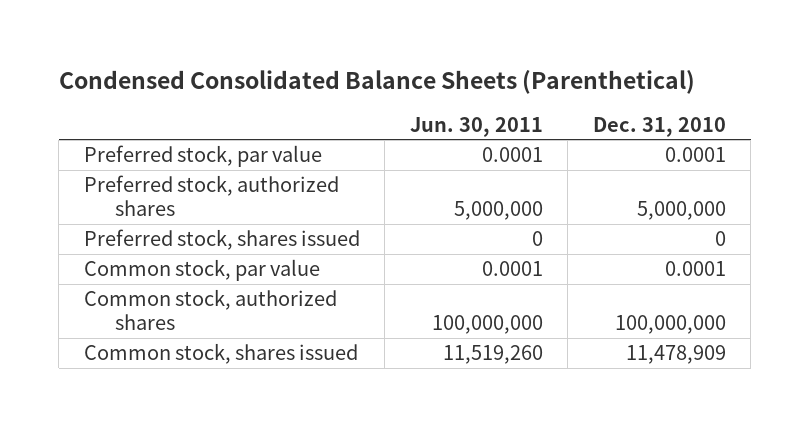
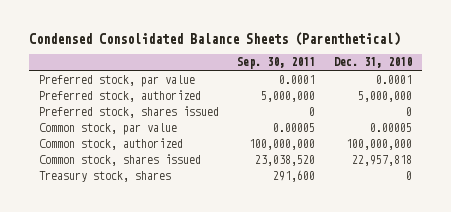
- | Jun. 30, 2011 | Dec. 31, 2010
+ | Sep. 30, 2011 | Dec. 31, 2010
- Preferred stock, authorized shares | 5,000,000 | 5,000,000
+ Preferred stock, authorized | 5,000,000 | 5,000,000
- Common stock, par value | 0.0001 | 0.0001
- Common stock, authorized shares | 100,000,000 | 100,000,000
- Common stock, shares issued | 11,519,260 | 11,478,909
+ Common stock, par value | 0.00005 | 0.00005
+ Common stock, authorized | 100,000,000 | 100,000,000
+ Common stock, shares issued | 23,038,520 | 22,957,818
+ Treasury stock, shares | 291,600 | 0

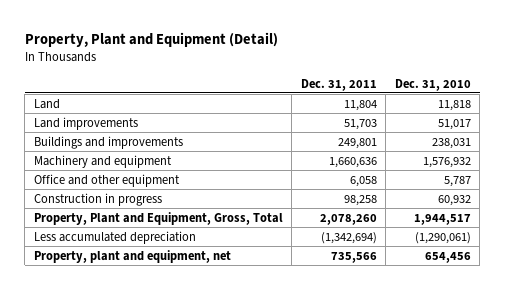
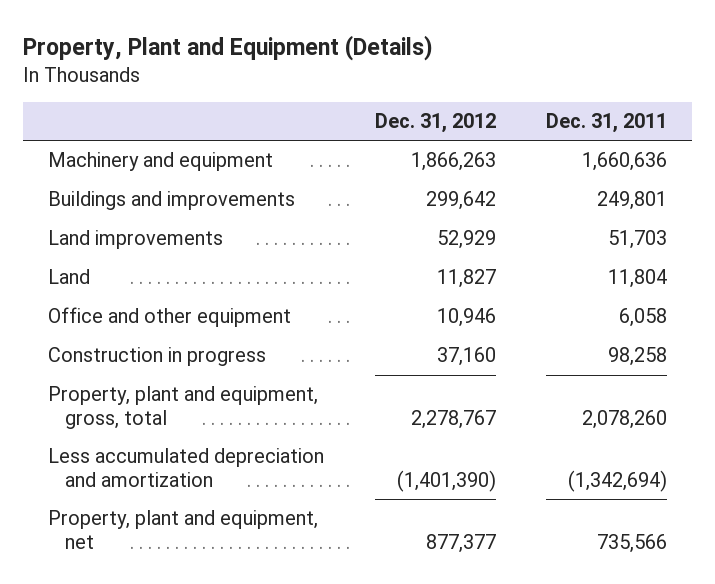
- Property, Plant and Equipment (Detail)
+ Property, Plant and Equipment (Details)
- | Dec. 31, 2011 | Dec. 31, 2010
+ | Dec. 31, 2012 | Dec. 31, 2011
moved down: Buildings and improvements | 299,642 | 249,801
moved down: Land improvements | 52,929 | 51,703
moved down: Land | 11,827 | 11,804
- Property, Plant and Equipment, Gross, Total | 2,078,260 | 1,944,517
- Less accumulated depreciation | (1,342,694) | (1,290,061)
+ Property, plant and equipment, gross, total | 2,278,767 | 2,078,260
+ Less accumulated depreciation and amortization | (1,401,390) | (1,342,694)

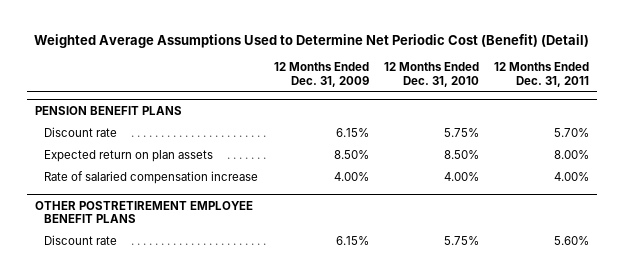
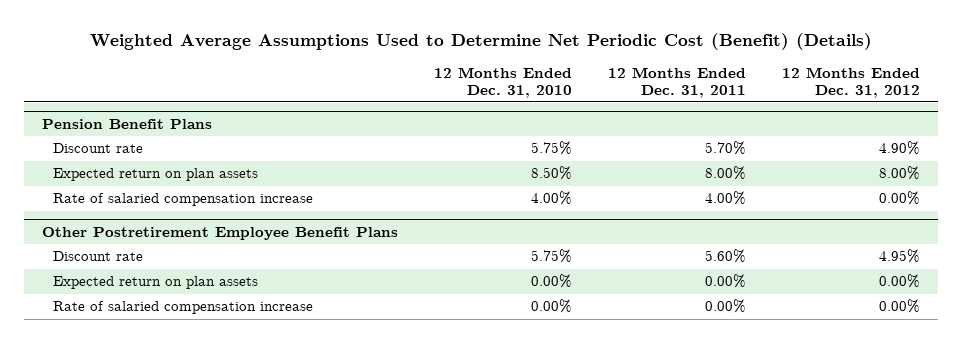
- Weighted Average Assumptions Used to Determine Net Periodic Cost (Benefit) (Detail)
+ Weighted Average Assumptions Used to Determine Net Periodic Cost (Benefit) (Details)
- | 12 Months Ended Dec. 31, 2009 | 12 Months Ended Dec. 31, 2010 | 12 Months Ended Dec. 31, 2011
+ | 12 Months Ended Dec. 31, 2010 | 12 Months Ended Dec. 31, 2011 | 12 Months Ended Dec. 31, 2012
- PENSION BENEFIT PLANS
+ Pension Benefit Plans
- OTHER POSTRETIREMENT EMPLOYEE BENEFIT PLANS
+ Other Postretirement Employee Benefit Plans
+ Expected return on plan assets | 0.00% | 0.00% | 0.00%
+ Rate of salaried compensation increase | 0.00% | 0.00% | 0.00%

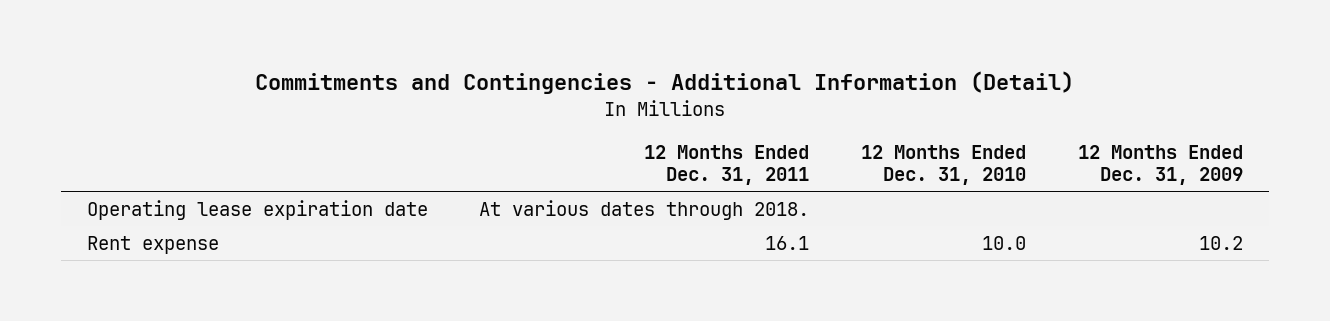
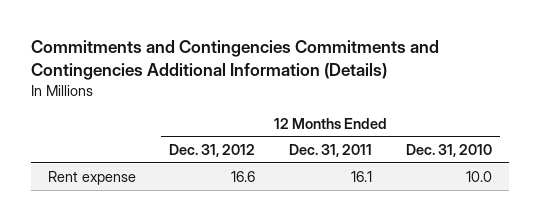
- Commitments and Contingencies - Additional Information (Detail)
+ Commitments and Contingencies Commitments and Contingencies Additional Information (Details)
- | 12 Months Ended Dec. 31, 2011 | 12 Months Ended Dec. 31, 2010 | 12 Months Ended Dec. 31, 2009
+ | 12 Months Ended Dec. 31, 2012 | 12 Months Ended Dec. 31, 2011 | 12 Months Ended Dec. 31, 2010
- Operating lease expiration date | At various dates through 2018. | |

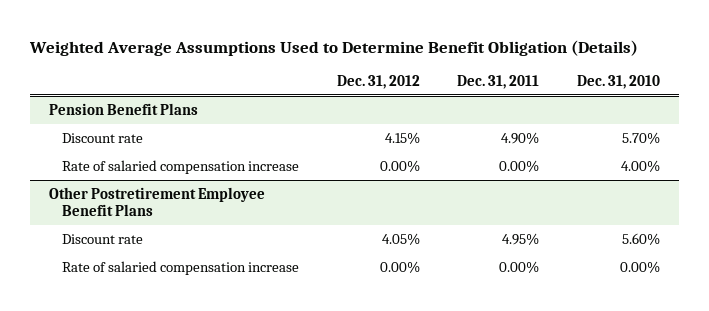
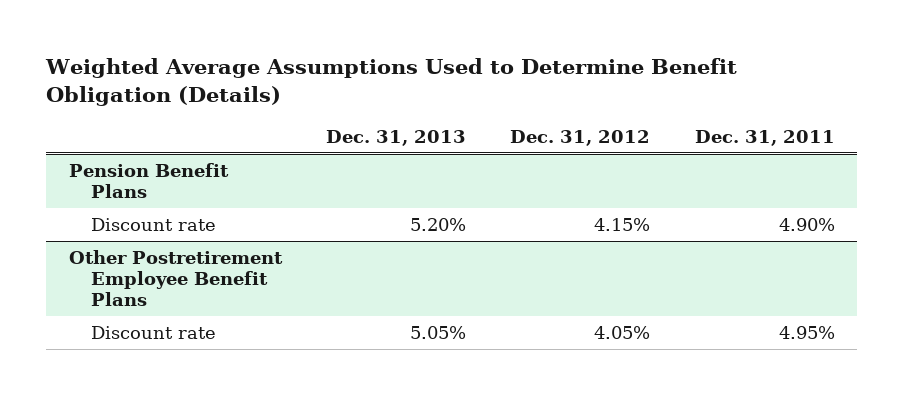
- | Dec. 31, 2012 | Dec. 31, 2011 | Dec. 31, 2010
+ | Dec. 31, 2013 | Dec. 31, 2012 | Dec. 31, 2011
@ Pension Benefit Plans
- Rate of salaried compensation increase | 0.00% | 0.00% | 4.00%
@ Other Postretirement Employee Benefit Plans
- Rate of salaried compensation increase | 0.00% | 0.00% | 0.00%

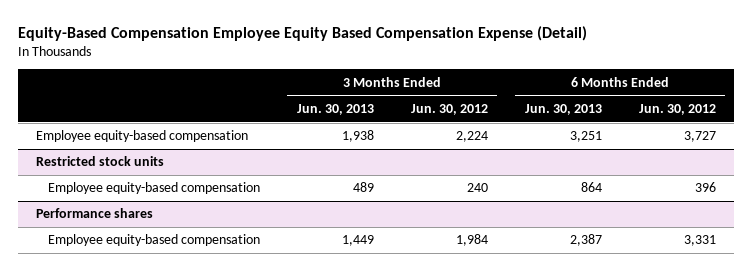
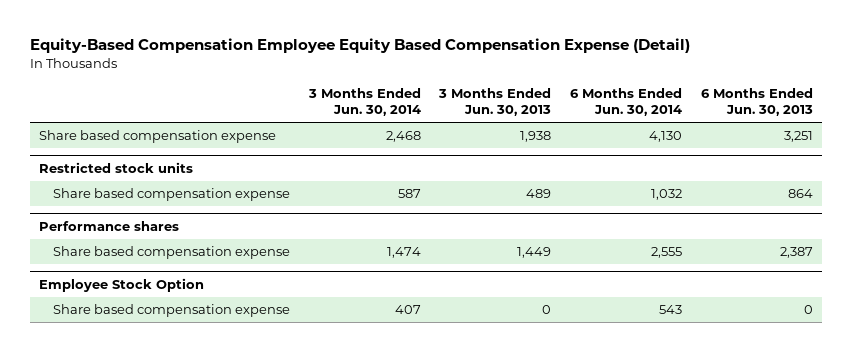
- | 3 Months Ended Jun. 30, 2013 | 3 Months Ended Jun. 30, 2012 | 6 Months Ended Jun. 30, 2013 | 6 Months Ended Jun. 30, 2012
+ | 3 Months Ended Jun. 30, 2014 | 3 Months Ended Jun. 30, 2013 | 6 Months Ended Jun. 30, 2014 | 6 Months Ended Jun. 30, 2013
- Employee equity-based compensation | 1,938 | 2,224 | 3,251 | 3,727
+ Share based compensation expense | 2,468 | 1,938 | 4,130 | 3,251
@ Restricted stock units
- Employee equity-based compensation | 489 | 240 | 864 | 396
+ Share based compensation expense | 587 | 489 | 1,032 | 864
@ Performance shares
- Employee equity-based compensation | 1,449 | 1,984 | 2,387 | 3,331
+ Share based compensation expense | 1,474 | 1,449 | 2,555 | 2,387
+ Employee Stock Option
+ Share based compensation expense | 407 | 0 | 543 | 0

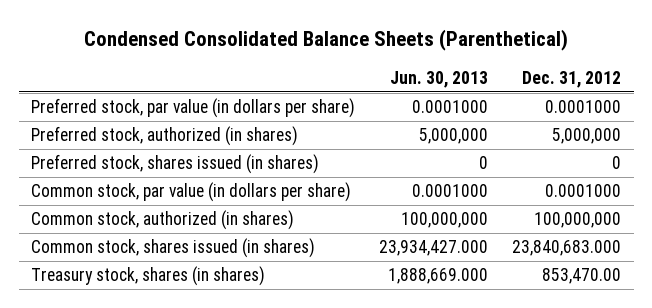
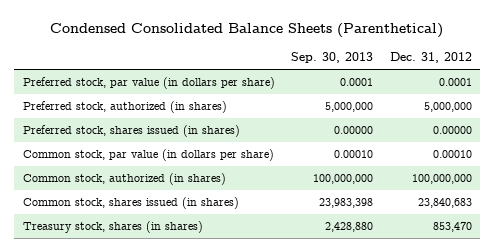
- | Jun. 30, 2013 | Dec. 31, 2012
+ | Sep. 30, 2013 | Dec. 31, 2012
- Preferred stock, par value (in dollars per share) | 0.0001000 | 0.0001000
+ Preferred stock, par value (in dollars per share) | 0.0001 | 0.0001
- Preferred stock, shares issued (in shares) | 0 | 0
- Common stock, par value (in dollars per share) | 0.0001000 | 0.0001000
+ Preferred stock, shares issued (in shares) | 0.00000 | 0.00000
+ Common stock, par value (in dollars per share) | 0.00010 | 0.00010
- Common stock, shares issued (in shares) | 23,934,427.000 | 23,840,683.000
- Treasury stock, shares (in shares) | 1,888,669.000 | 853,470.00
+ Common stock, shares issued (in shares) | 23,983,398 | 23,840,683
+ Treasury stock, shares (in shares) | 2,428,880 | 853,470

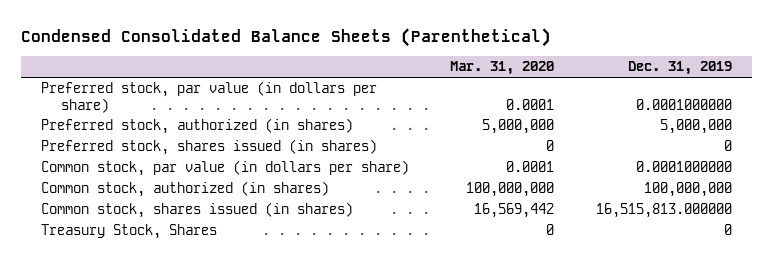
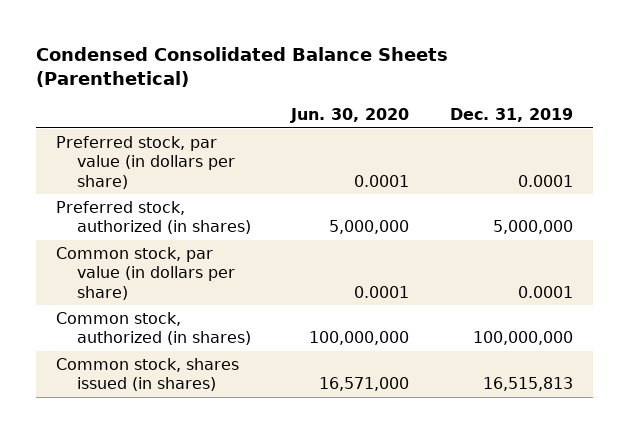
- | Mar. 31, 2020 | Dec. 31, 2019
+ | Jun. 30, 2020 | Dec. 31, 2019
- Preferred stock, par value (in dollars per share) | 0.0001 | 0.0001000000
+ Preferred stock, par value (in dollars per share) | 0.0001 | 0.0001
- Preferred stock, shares issued (in shares) | 0 | 0
- Common stock, par value (in dollars per share) | 0.0001 | 0.0001000000
+ Common stock, par value (in dollars per share) | 0.0001 | 0.0001
- Common stock, shares issued (in shares) | 16,569,442 | 16,515,813.000000
- Treasury Stock, Shares | 0 | 0
+ Common stock, shares issued (in shares) | 16,571,000 | 16,515,813

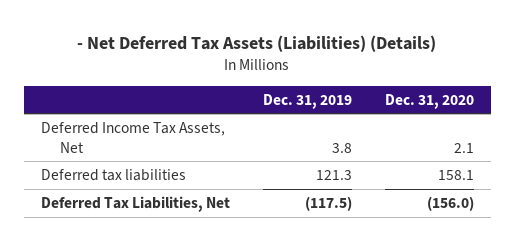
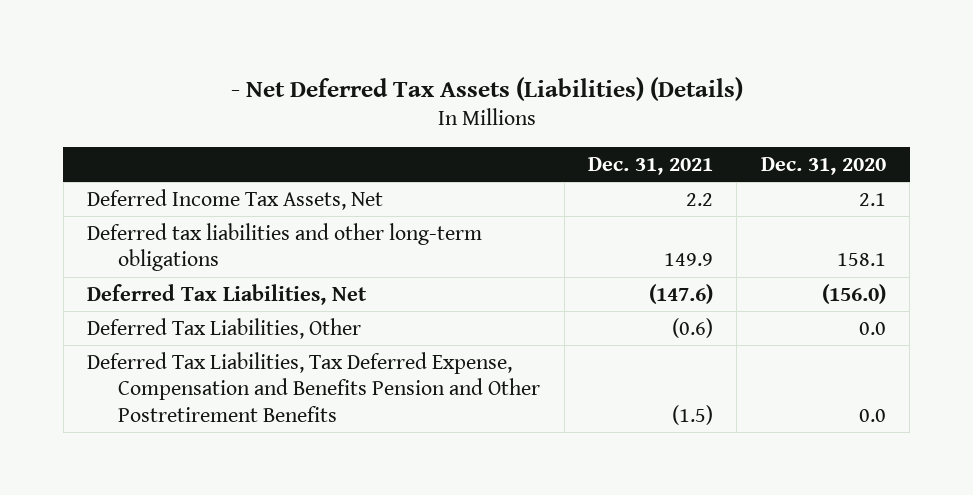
- | Dec. 31, 2019 | Dec. 31, 2020
+ | Dec. 31, 2021 | Dec. 31, 2020
- Deferred tax liabilities | 121.3 | 158.1
+ Deferred tax liabilities and other long-term obligations | 149.9 | 158.1
+ Deferred Tax Liabilities, Other | (0.6) | 0.0
+ Deferred Tax Liabilities, Tax Deferred Expense, Compensation and Benefits Pension and Other Postretirement Benefits | (1.5) | 0.0

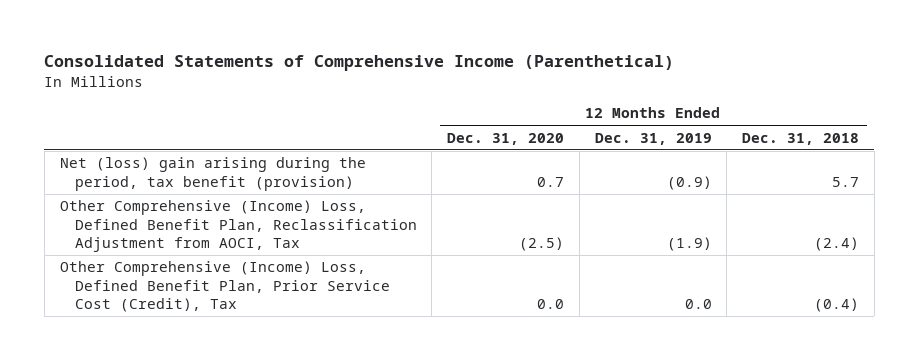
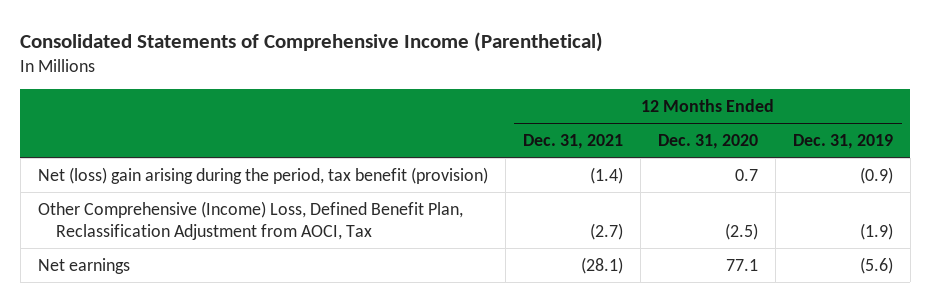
- | 12 Months Ended Dec. 31, 2020 | 12 Months Ended Dec. 31, 2019 | 12 Months Ended Dec. 31, 2018
+ | 12 Months Ended Dec. 31, 2021 | 12 Months Ended Dec. 31, 2020 | 12 Months Ended Dec. 31, 2019
- Other Comprehensive (Income) Loss, Defined Benefit Plan, Prior Service Cost (Credit), Tax | 0.0 | 0.0 | (0.4)
+ Net earnings | (28.1) | 77.1 | (5.6)

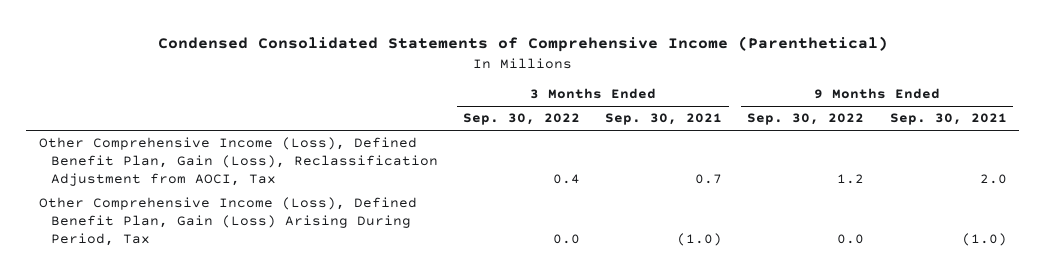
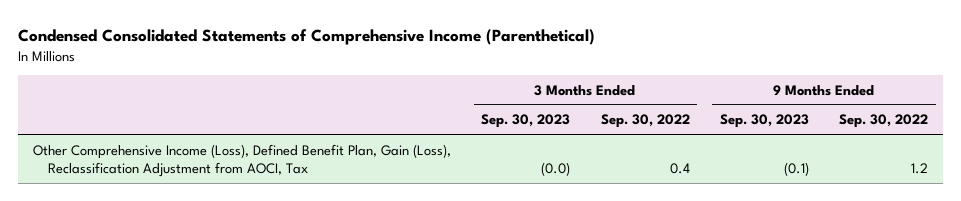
- | 3 Months Ended Sep. 30, 2022 | 3 Months Ended Sep. 30, 2021 | 9 Months Ended Sep. 30, 2022 | 9 Months Ended Sep. 30, 2021
+ | 3 Months Ended Sep. 30, 2023 | 3 Months Ended Sep. 30, 2022 | 9 Months Ended Sep. 30, 2023 | 9 Months Ended Sep. 30, 2022
- Other Comprehensive Income (Loss), Defined Benefit Plan, Gain (Loss) Arising During Period, Tax | 0.0 | (1.0) | 0.0 | (1.0)

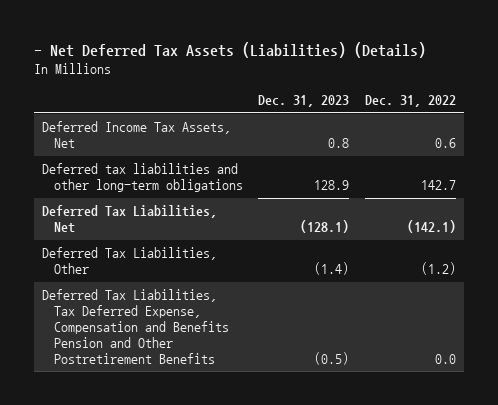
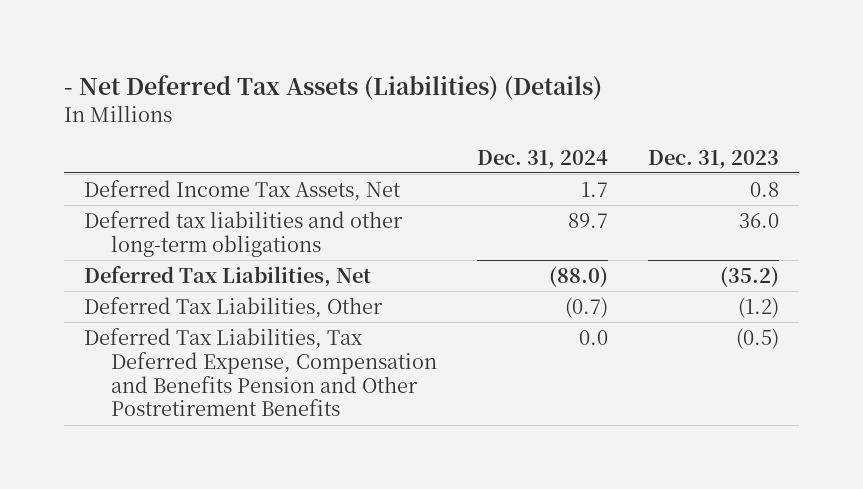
- | Dec. 31, 2023 | Dec. 31, 2022
+ | Dec. 31, 2024 | Dec. 31, 2023
- Deferred tax liabilities and other long-term obligations | 128.9 | 142.7
- Deferred Tax Liabilities, Net | (128.1) | (142.1)
- Deferred Tax Liabilities, Other | (1.4) | (1.2)
+ Deferred tax liabilities and other long-term obligations | 89.7 | 36.0
+ Deferred Tax Liabilities, Net | (88.0) | (35.2)
+ Deferred Tax Liabilities, Other | (0.7) | (1.2)

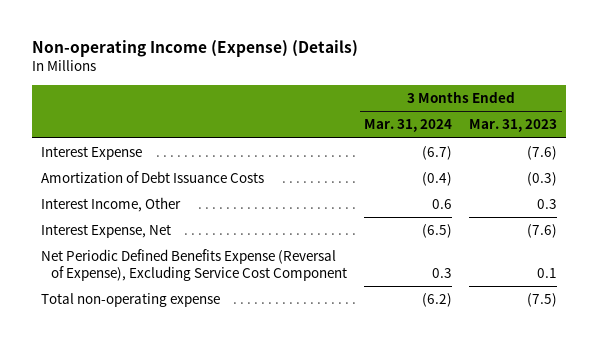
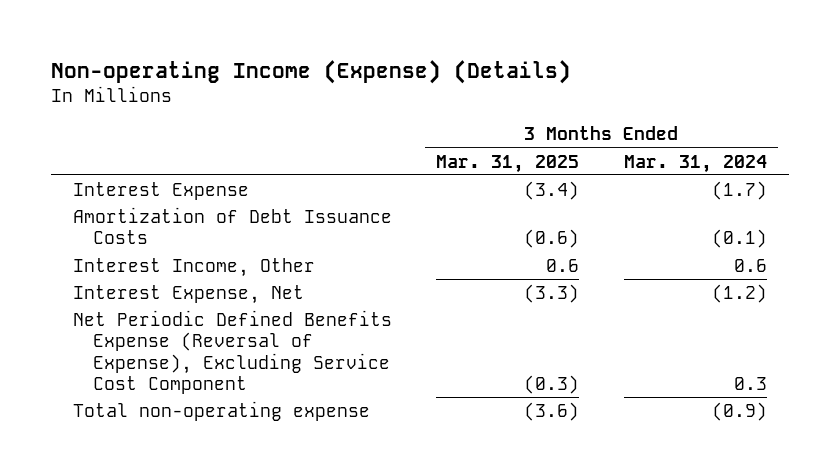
- | 3 Months Ended Mar. 31, 2024 | 3 Months Ended Mar. 31, 2023
+ | 3 Months Ended Mar. 31, 2025 | 3 Months Ended Mar. 31, 2024
- Interest Expense | (6.7) | (7.6)
- Amortization of Debt Issuance Costs | (0.4) | (0.3)
+ Interest Expense | (3.4) | (1.7)
+ Amortization of Debt Issuance Costs | (0.6) | (0.1)
- Interest Expense, Net | (6.5) | (7.6)
+ Interest Expense, Net | (3.3) | (1.2)
- Total non-operating expense | (6.2) | (7.5)
+ Total non-operating expense | (3.6) | (0.9)

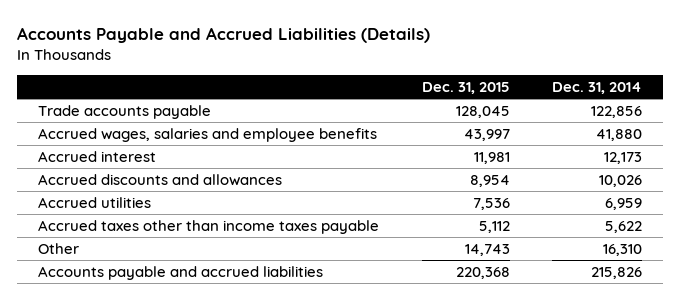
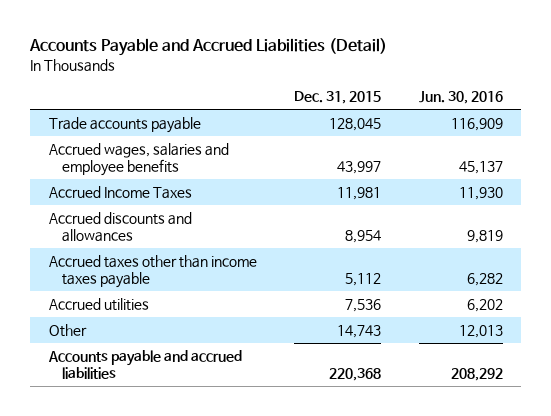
- Accounts Payable and Accrued Liabilities (Details)
+ Accounts Payable and Accrued Liabilities (Detail)
- | Dec. 31, 2015 | Dec. 31, 2014
+ | Dec. 31, 2015 | Jun. 30, 2016
- Accrued interest | 11,981 | 12,173
+ Accrued Income Taxes | 11,981 | 11,930
moved down: Accrued utilities | 7,536 | 6,202

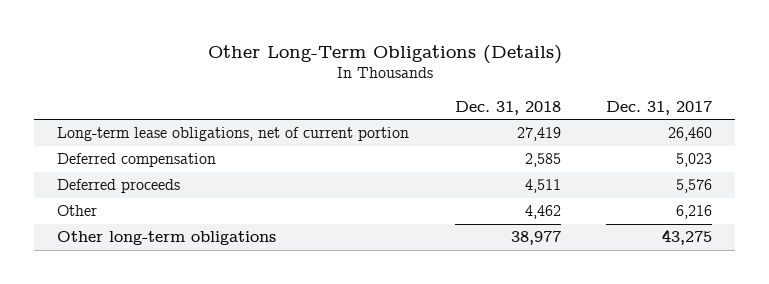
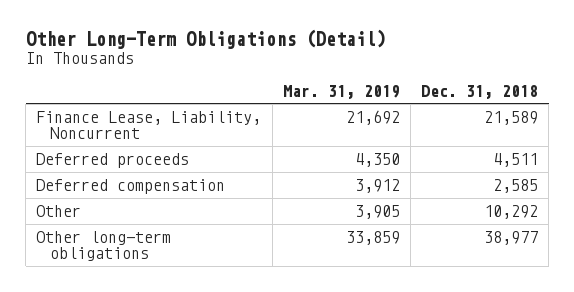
- Other Long-Term Obligations (Details)
+ Other Long-Term Obligations (Detail)
- | Dec. 31, 2018 | Dec. 31, 2017
+ | Mar. 31, 2019 | Dec. 31, 2018
- Long-term lease obligations, net of current portion | 27,419 | 26,460
+ Finance Lease, Liability, Noncurrent | 21,692 | 21,589
- Other | 4,462 | 6,216
moved down: Deferred compensation | 3,912 | 2,585
+ Other | 3,905 | 10,292

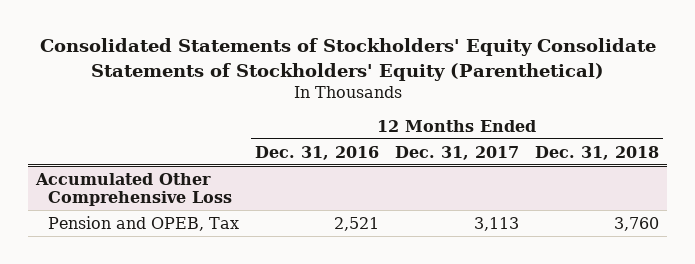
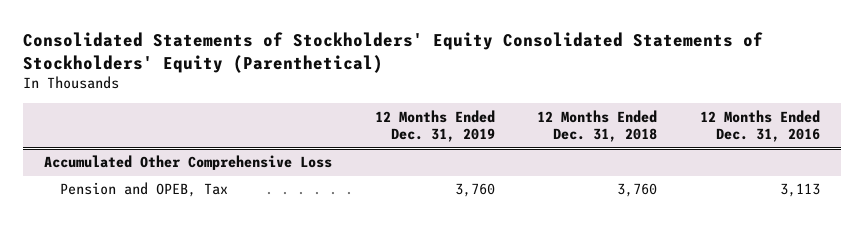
- Consolidated Statements of Stockholders' Equity Consolidate Statements of Stockholders' Equity (Parenthetical)
+ Consolidated Statements of Stockholders' Equity Consolidated Statements of Stockholders' Equity (Parenthetical)
- | 12 Months Ended Dec. 31, 2016 | 12 Months Ended Dec. 31, 2017 | 12 Months Ended Dec. 31, 2018
+ | 12 Months Ended Dec. 31, 2019 | 12 Months Ended Dec. 31, 2018 | 12 Months Ended Dec. 31, 2016
@ Accumulated Other Comprehensive Loss
- Pension and OPEB, Tax | 2,521 | 3,113 | 3,760
+ Pension and OPEB, Tax | 3,760 | 3,760 | 3,113

